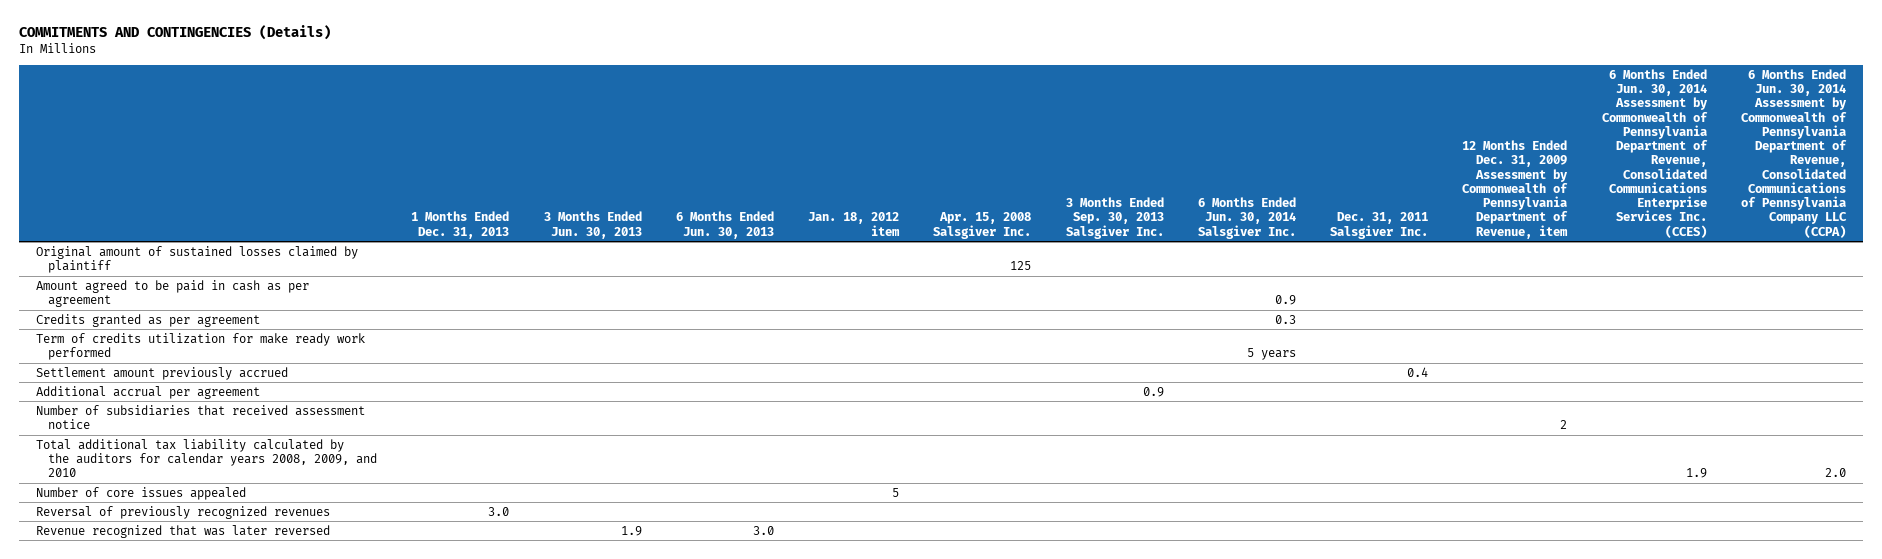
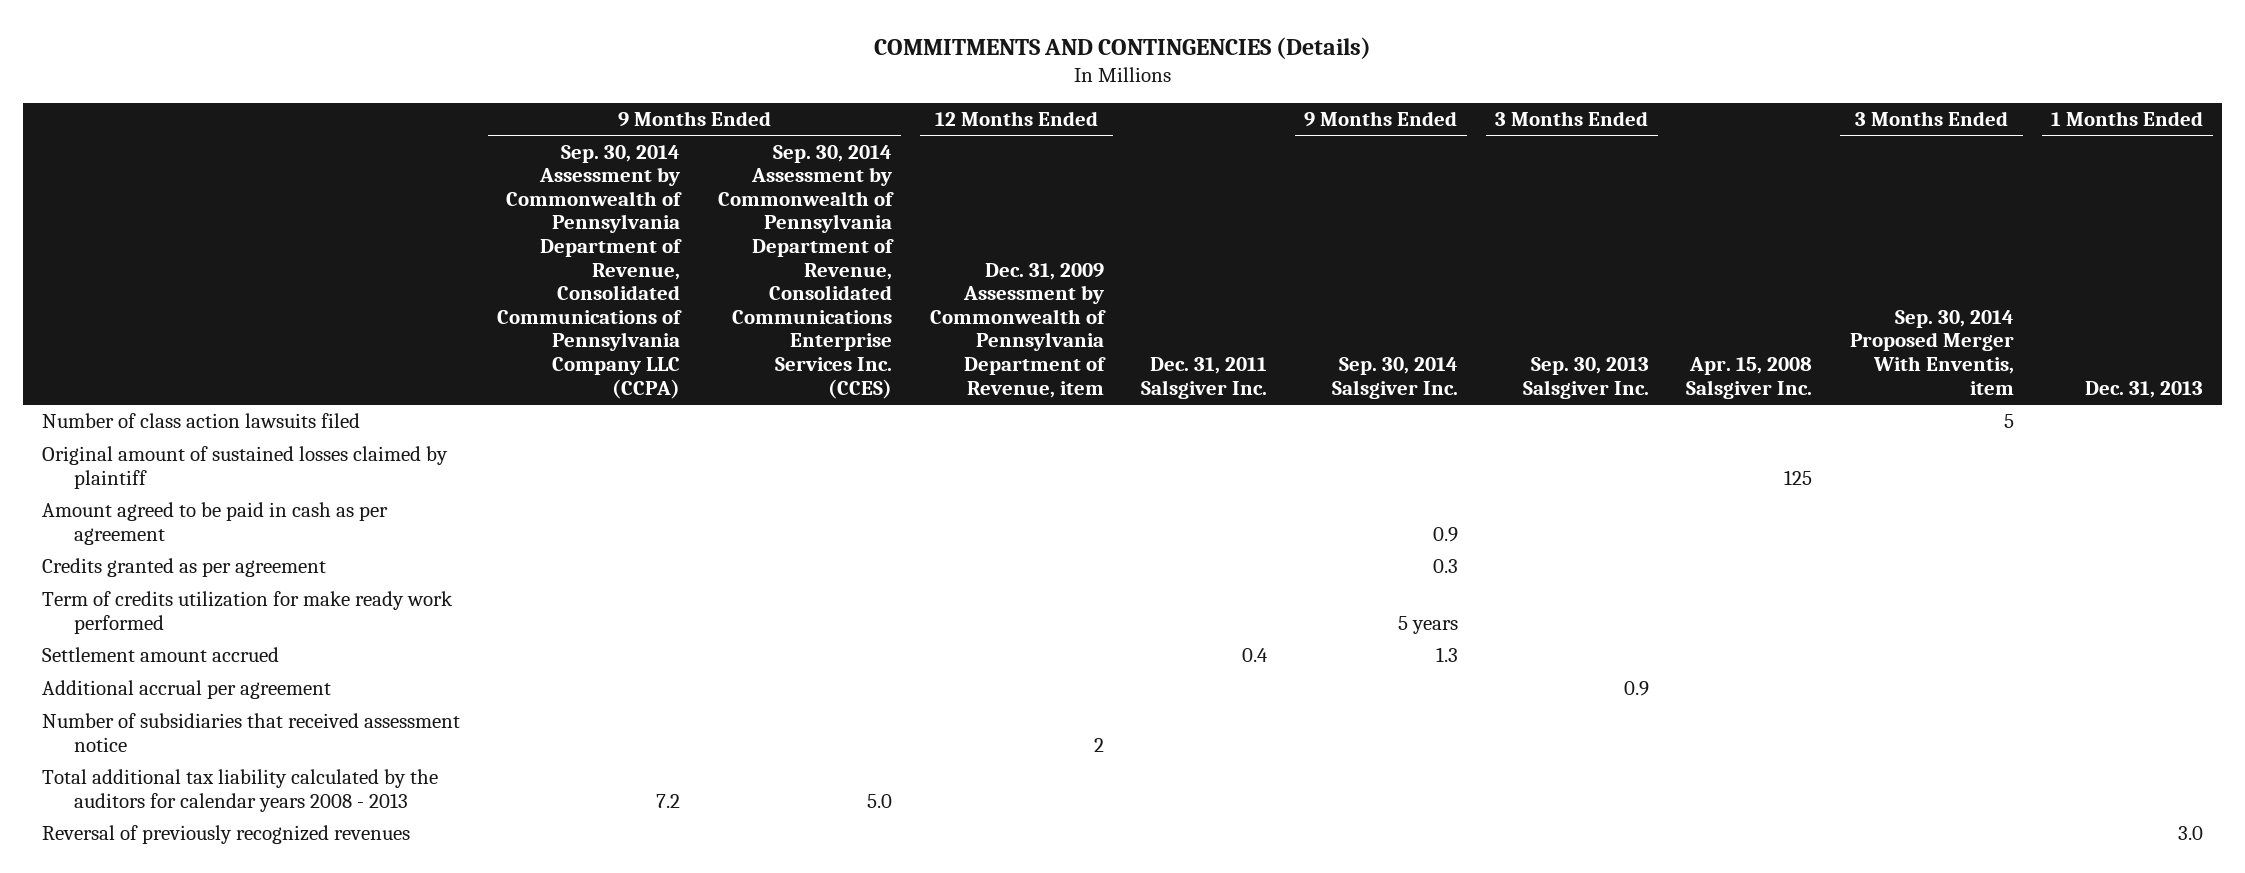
- | 1 Months Ended Dec. 31, 2013 | 3 Months Ended Jun. 30, 2013 | 6 Months Ended Jun. 30, 2013 | Jan. 18, 2012 item | Apr. 15, 2008 Salsgiver Inc. | 3 Months Ended Sep. 30, 2013 Salsgiver Inc. | 6 Months Ended Jun. 30, 2014 Salsgiver Inc. | Dec. 31, 2011 Salsgiver Inc. | 12 Months Ended Dec. 31, 2009 Assessment by Commonwealth of Pennsylvania Department of Revenue, item | 6 Months Ended Jun. 30, 2014 Assessment by Commonwealth of Pennsylvania Department of Revenue, Consolidated Communications Enterprise Services Inc. (CCES) | 6 Months Ended Jun. 30, 2014 Assessment by Commonwealth of Pennsylvania Department of Revenue, Consolidated Communications of Pennsylvania Company LLC (CCPA)
+ | 9 Months Ended Sep. 30, 2014 Assessment by Commonwealth of Pennsylvania Department of Revenue, Consolidated Communications of Pennsylvania Company LLC (CCPA) | 9 Months Ended Sep. 30, 2014 Assessment by Commonwealth of Pennsylvania Department of Revenue, Consolidated Communications Enterprise Services Inc. (CCES) | 12 Months Ended Dec. 31, 2009 Assessment by Commonwealth of Pennsylvania Department of Revenue, item | Dec. 31, 2011 Salsgiver Inc. | 9 Months Ended Sep. 30, 2014 Salsgiver Inc. | 3 Months Ended Sep. 30, 2013 Salsgiver Inc. | Apr. 15, 2008 Salsgiver Inc. | 3 Months Ended Sep. 30, 2014 Proposed Merger With Enventis, item | 1 Months Ended Dec. 31, 2013
+ Number of class action lawsuits filed | | | | | | | | 5 |
- Settlement amount previously accrued | | | | | | | | 0.4 | | |
+ Settlement amount accrued | | | | 0.4 | 1.3 | | | |
- Total additional tax liability calculated by the auditors for calendar years 2008, 2009, and 2010 | | | | | | | | | | 1.9 | 2.0
- Number of core issues appealed | | | | 5 | | | | | | |
+ Total additional tax liability calculated by the auditors for calendar years 2008 - 2013 | 7.2 | 5.0 | | | | | | |
- Revenue recognized that was later reversed | | 1.9 | 3.0 | | | | | | | |

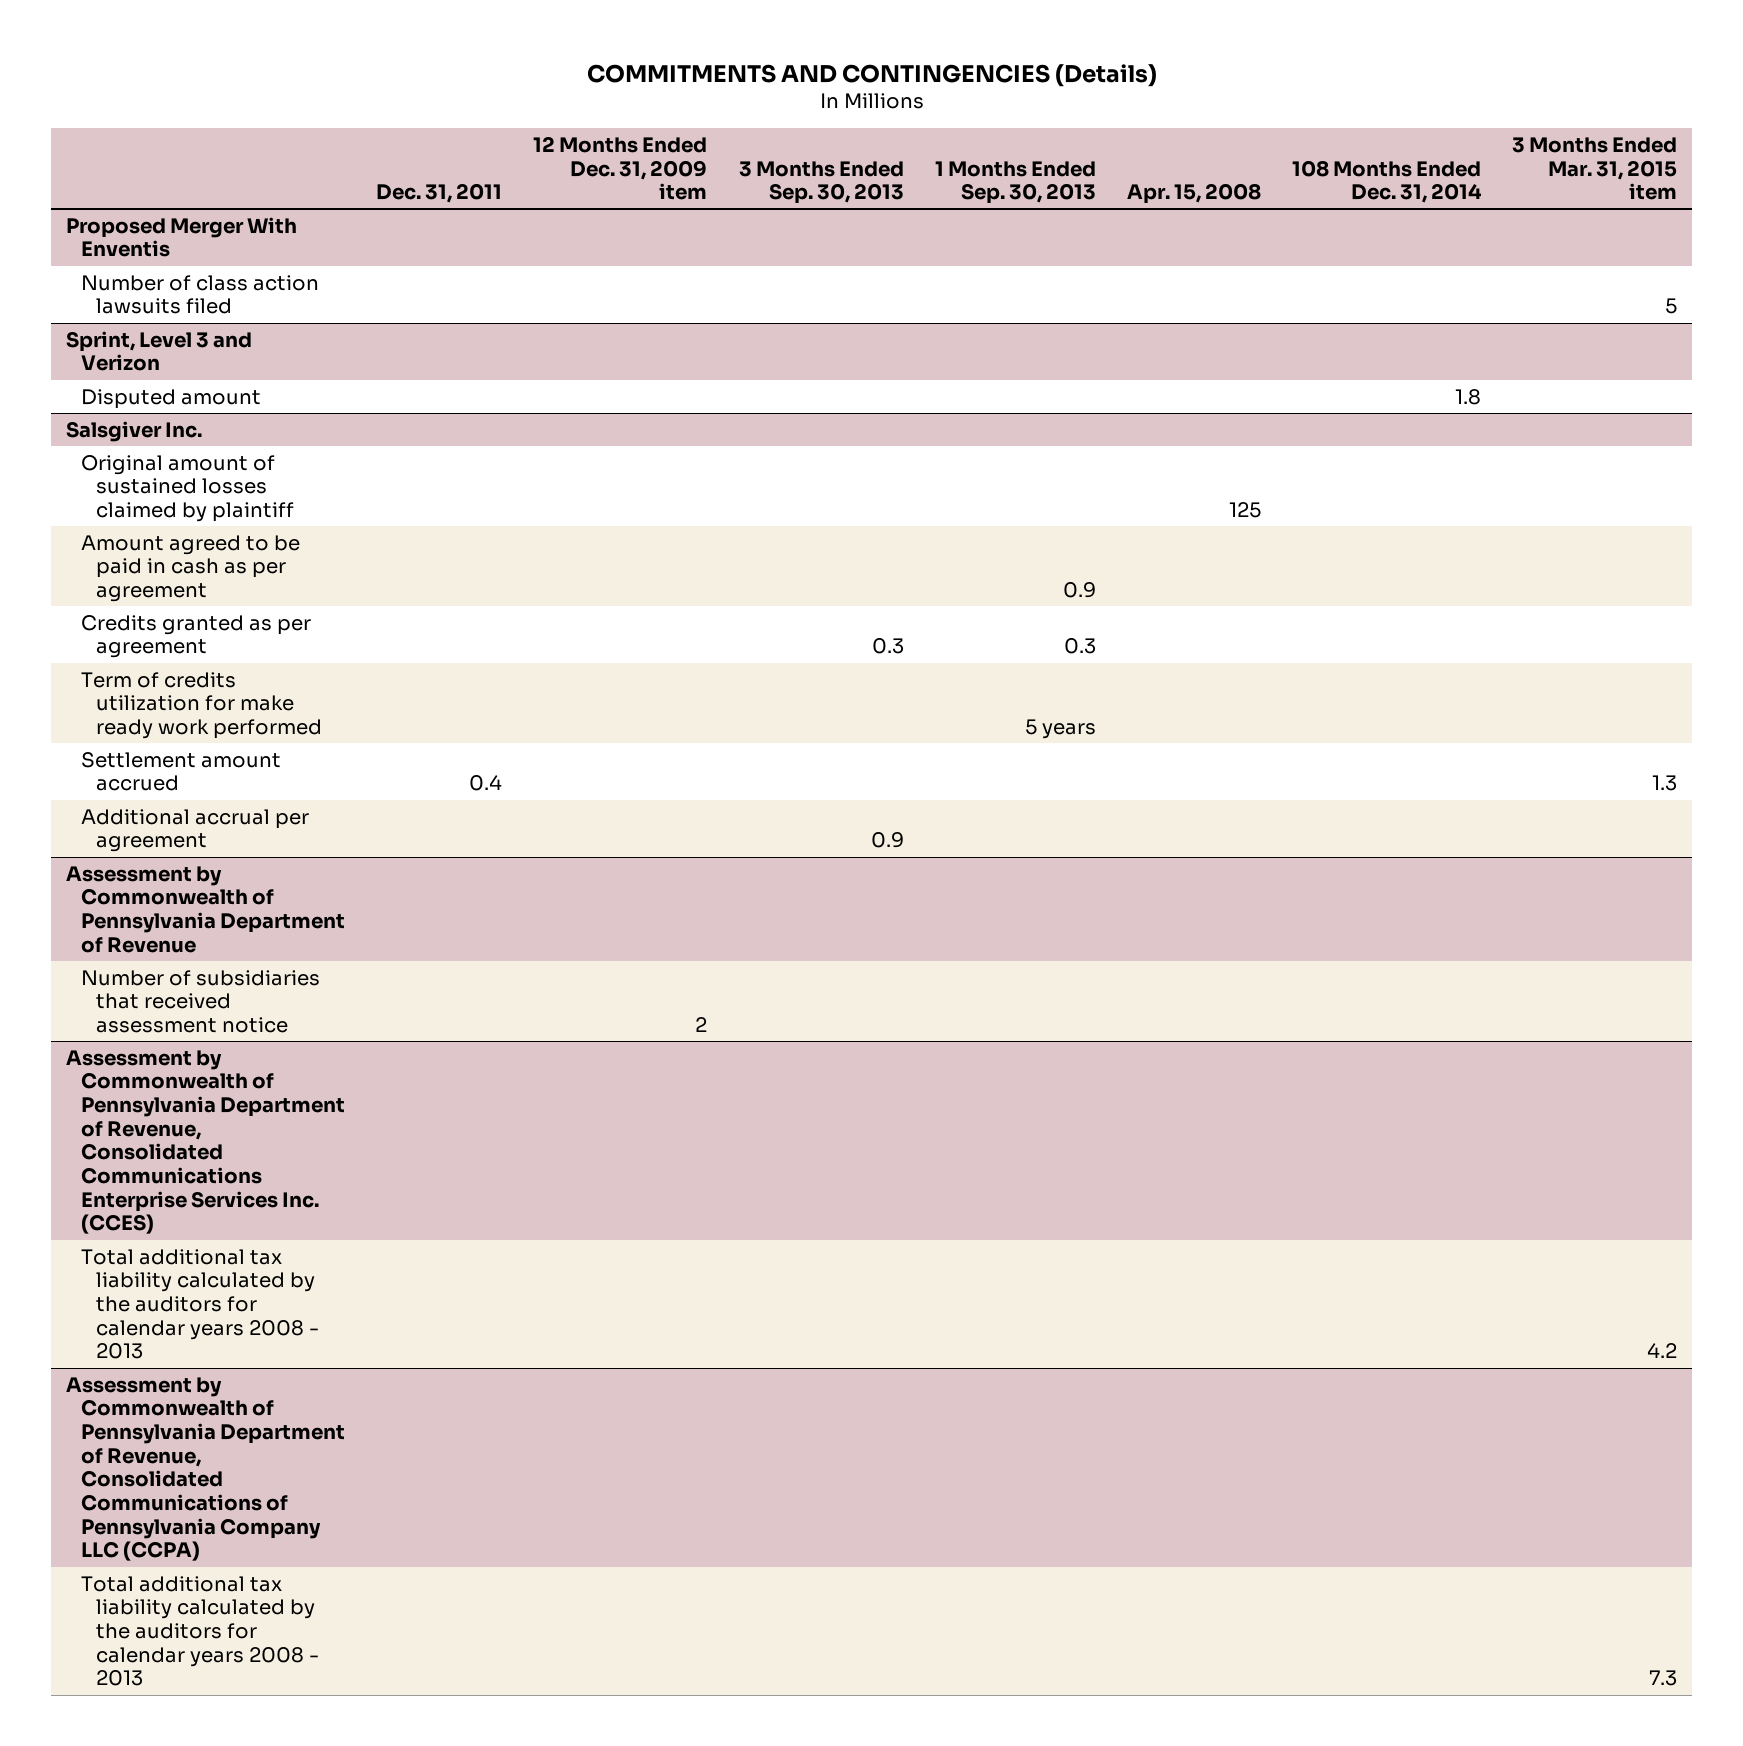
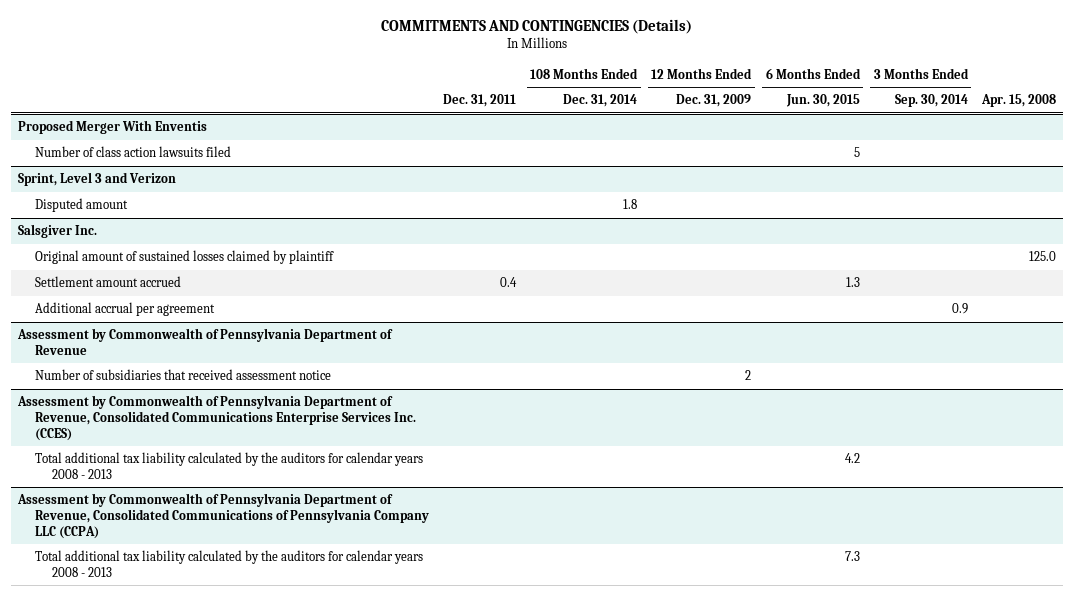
- | Dec. 31, 2011 | 12 Months Ended Dec. 31, 2009 item | 3 Months Ended Sep. 30, 2013 | 1 Months Ended Sep. 30, 2013 | Apr. 15, 2008 | 108 Months Ended Dec. 31, 2014 | 3 Months Ended Mar. 31, 2015 item
+ | Dec. 31, 2011 | 108 Months Ended Dec. 31, 2014 | 12 Months Ended Dec. 31, 2009 | 6 Months Ended Jun. 30, 2015 | 3 Months Ended Sep. 30, 2014 | Apr. 15, 2008
@ Salsgiver Inc.
- Original amount of sustained losses claimed by plaintiff | | | | | 125 | |
- Amount agreed to be paid in cash as per agreement | | | | 0.9 | | |
- Credits granted as per agreement | | | 0.3 | 0.3 | | |
- Term of credits utilization for make ready work performed | | | | 5 years | | |
+ Original amount of sustained losses claimed by plaintiff | | | | | | 125.0

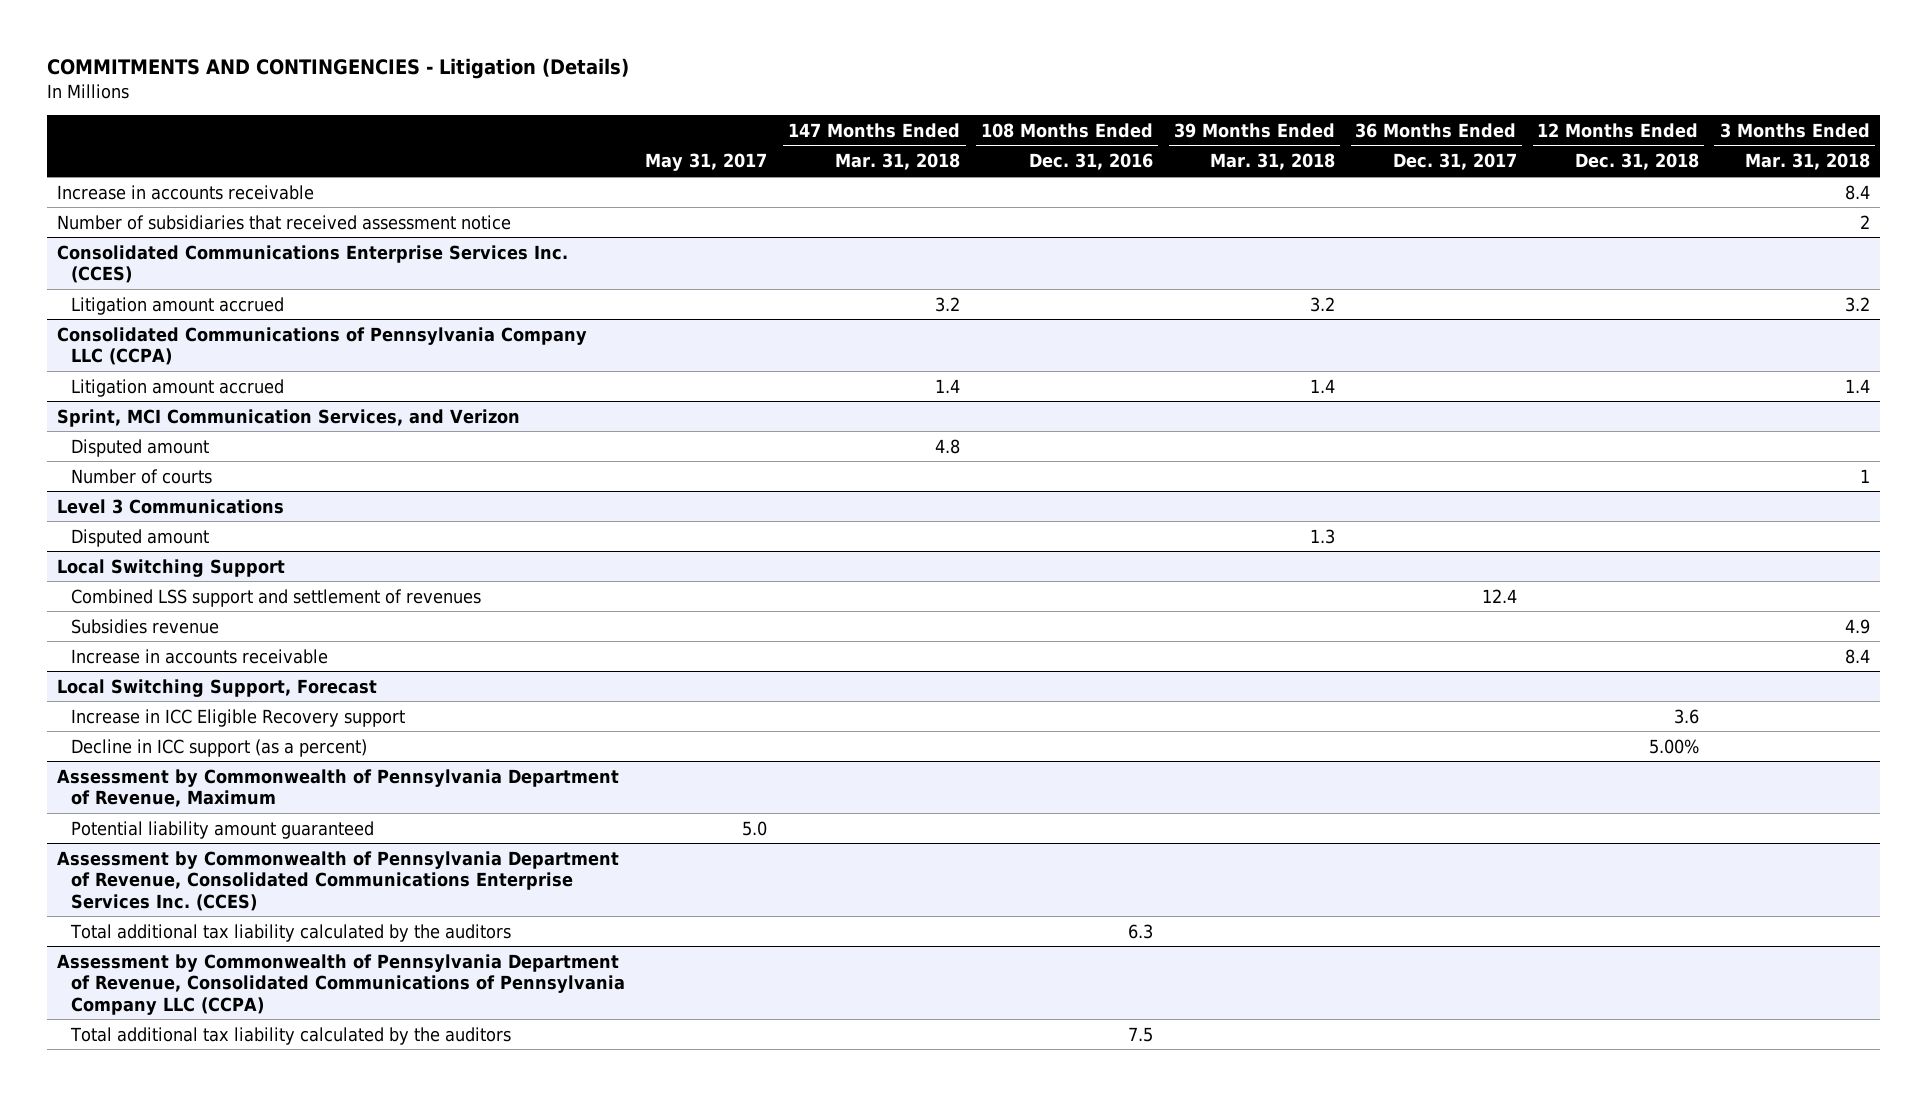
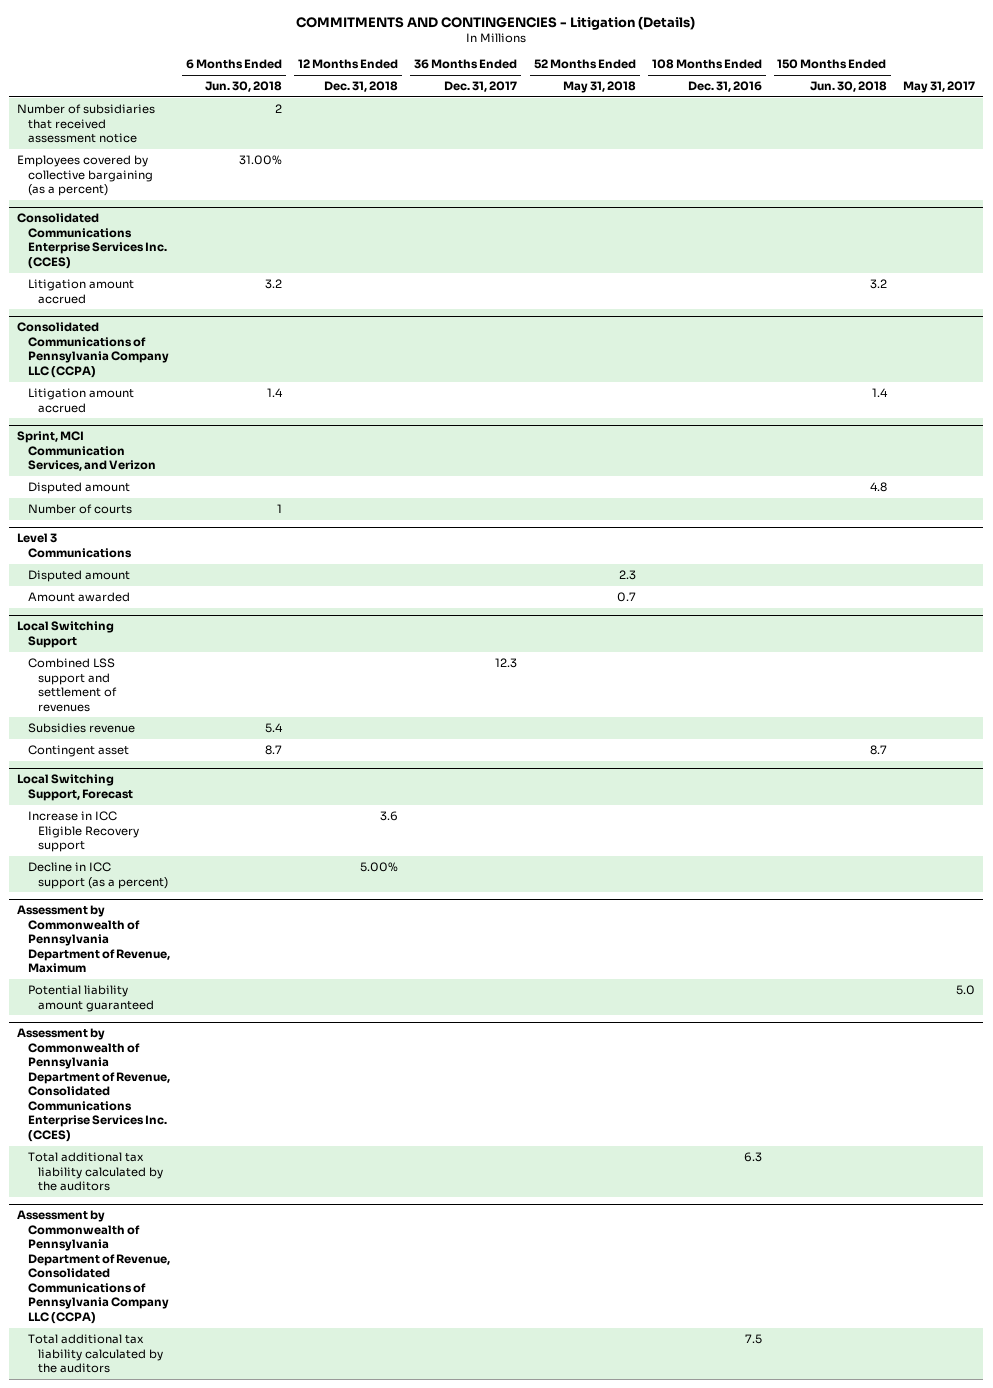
- | May 31, 2017 | 147 Months Ended Mar. 31, 2018 | 108 Months Ended Dec. 31, 2016 | 39 Months Ended Mar. 31, 2018 | 36 Months Ended Dec. 31, 2017 | 12 Months Ended Dec. 31, 2018 | 3 Months Ended Mar. 31, 2018
+ | 6 Months Ended Jun. 30, 2018 | 12 Months Ended Dec. 31, 2018 | 36 Months Ended Dec. 31, 2017 | 52 Months Ended May 31, 2018 | 108 Months Ended Dec. 31, 2016 | 150 Months Ended Jun. 30, 2018 | May 31, 2017
- Increase in accounts receivable | | | | | | | 8.4
+ Employees covered by collective bargaining (as a percent) | 31.00% | | | | | |
@ Level 3 Communications
+ Amount awarded | | | | 0.7 | | |
@ Local Switching Support
- Combined LSS support and settlement of revenues | | | | | 12.4 | |
+ Combined LSS support and settlement of revenues | | | 12.3 | | | |
- Increase in accounts receivable | | | | | | | 8.4
+ Contingent asset | 8.7 | | | | | 8.7 |

